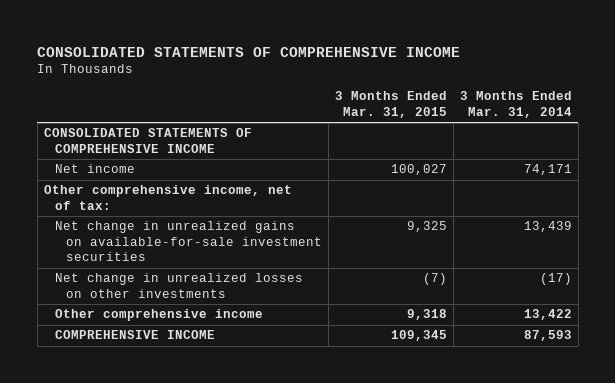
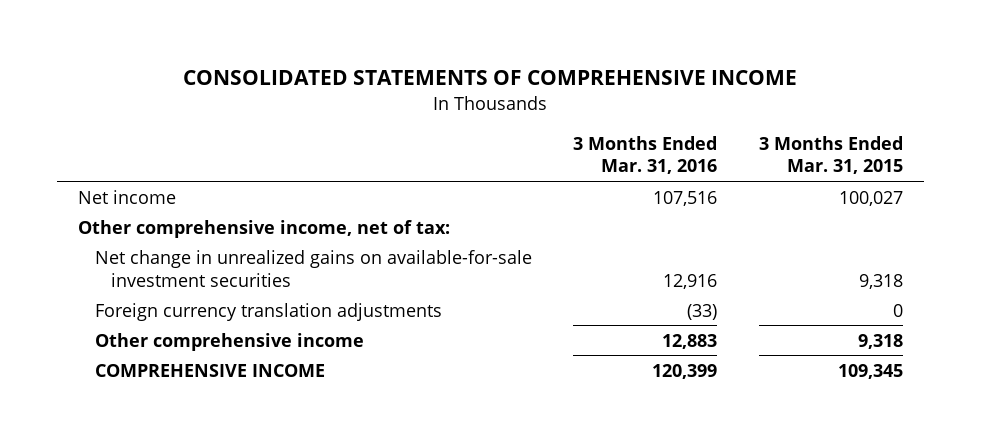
- | 3 Months Ended Mar. 31, 2015 | 3 Months Ended Mar. 31, 2014
+ | 3 Months Ended Mar. 31, 2016 | 3 Months Ended Mar. 31, 2015
- CONSOLIDATED STATEMENTS OF COMPREHENSIVE INCOME
- Net change in unrealized gains on available-for-sale investment securities | 9,325 | 13,439
- Net change in unrealized losses on other investments | (7) | (17)
+ Net change in unrealized gains on available-for-sale investment securities | 12,916 | 9,318
+ Foreign currency translation adjustments | (33) | 0

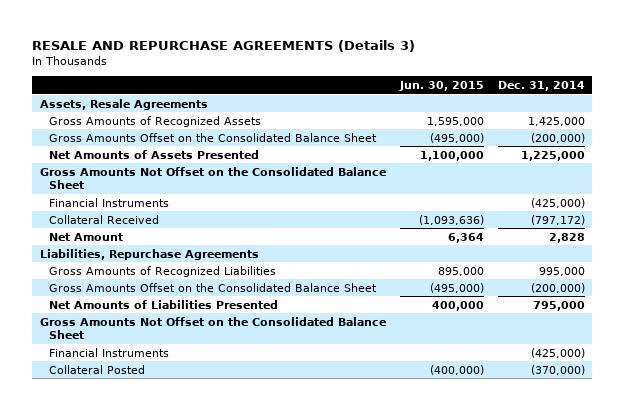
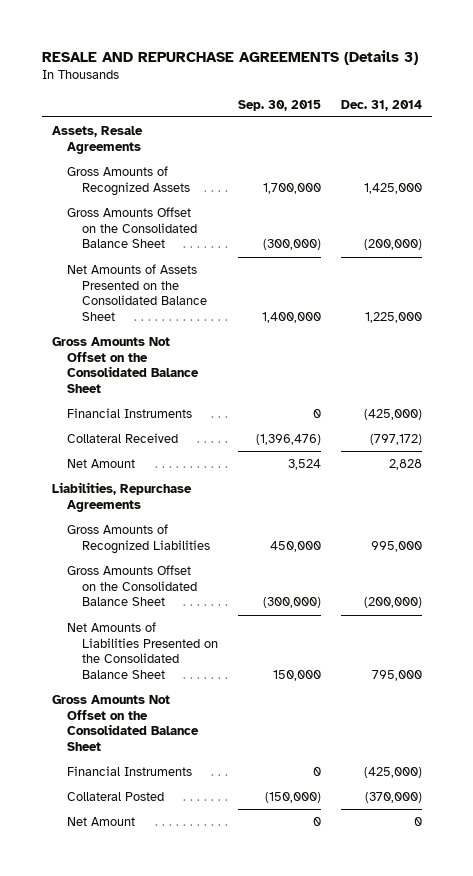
- | Jun. 30, 2015 | Dec. 31, 2014
+ | Sep. 30, 2015 | Dec. 31, 2014
- Net Amounts of Assets Presented | 1,100,000 | 1,225,000
+ Net Amounts of Assets Presented on the Consolidated Balance Sheet | 1,400,000 | 1,225,000
- Net Amounts of Liabilities Presented | 400,000 | 795,000
+ Net Amounts of Liabilities Presented on the Consolidated Balance Sheet | 150,000 | 795,000
+ Net Amount | 0 | 0

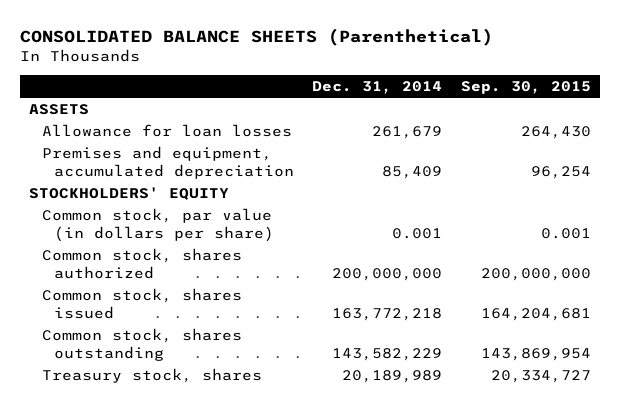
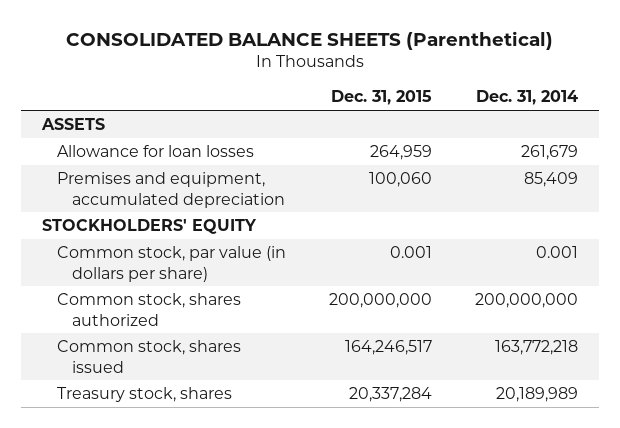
- | Dec. 31, 2014 | Sep. 30, 2015
+ | Dec. 31, 2015 | Dec. 31, 2014
- Common stock, shares outstanding | 143,582,229 | 143,869,954

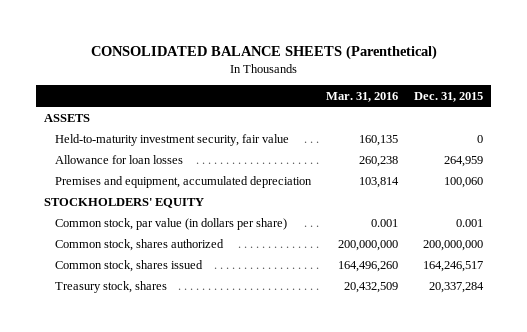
- | Dec. 31, 2015 | Dec. 31, 2014
+ | Mar. 31, 2016 | Dec. 31, 2015
+ Held-to-maturity investment security, fair value | 160,135 | 0

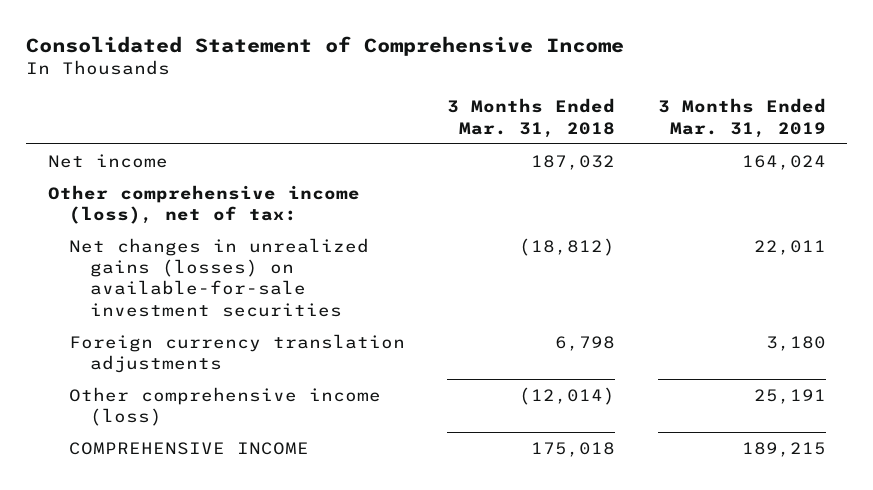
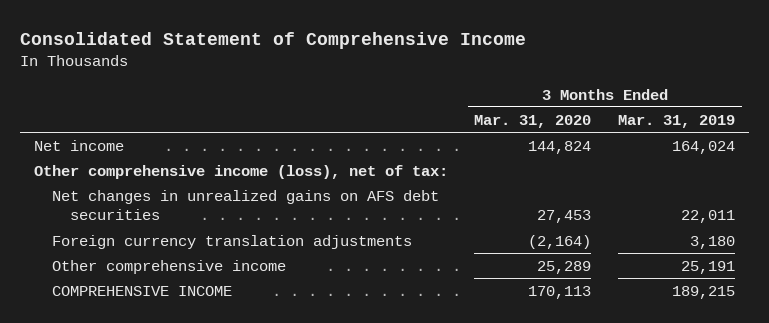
- | 3 Months Ended Mar. 31, 2018 | 3 Months Ended Mar. 31, 2019
+ | 3 Months Ended Mar. 31, 2020 | 3 Months Ended Mar. 31, 2019
- Net changes in unrealized gains (losses) on available-for-sale investment securities | (18,812) | 22,011
+ Net changes in unrealized gains on AFS debt securities | 27,453 | 22,011
- Other comprehensive income (loss) | (12,014) | 25,191
+ Other comprehensive income | 25,289 | 25,191

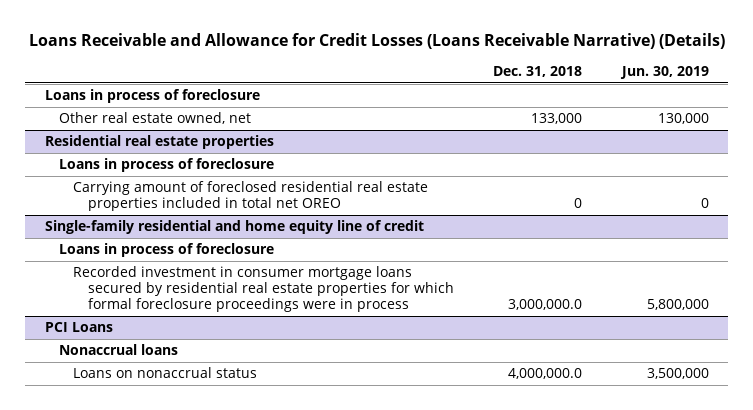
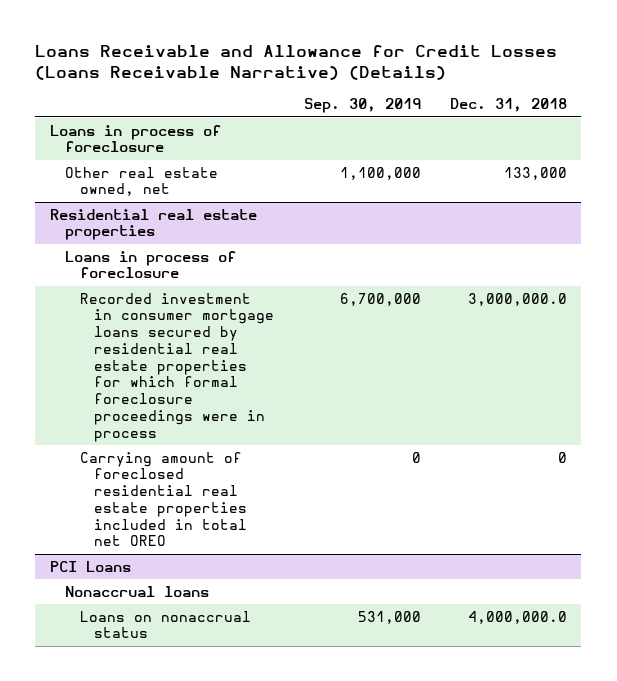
- | Dec. 31, 2018 | Jun. 30, 2019
+ | Sep. 30, 2019 | Dec. 31, 2018
- Single-family residential and home equity line of credit
- Loans in process of foreclosure
@ Residential real estate properties
moved down: Carrying amount of foreclosed residential real estate properties included in total net OREO | 0 | 0

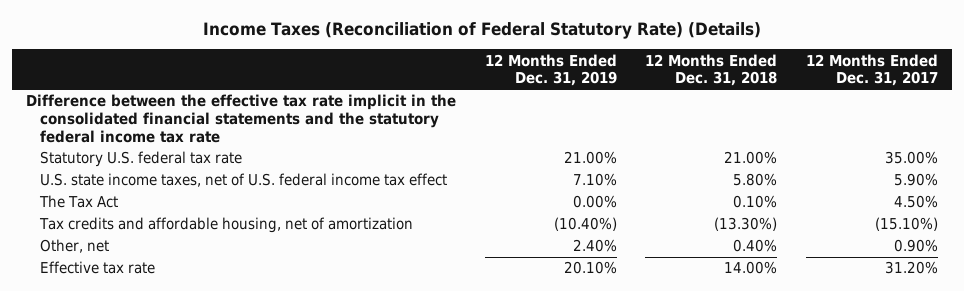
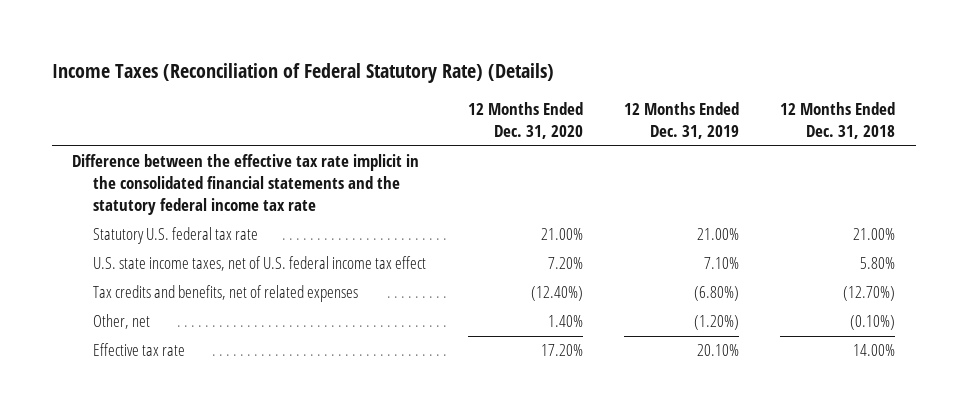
- | 12 Months Ended Dec. 31, 2019 | 12 Months Ended Dec. 31, 2018 | 12 Months Ended Dec. 31, 2017
+ | 12 Months Ended Dec. 31, 2020 | 12 Months Ended Dec. 31, 2019 | 12 Months Ended Dec. 31, 2018
- The Tax Act | 0.00% | 0.10% | 4.50%
- Tax credits and affordable housing, net of amortization | (10.40%) | (13.30%) | (15.10%)
- Other, net | 2.40% | 0.40% | 0.90%
+ Tax credits and benefits, net of related expenses | (12.40%) | (6.80%) | (12.70%)
+ Other, net | 1.40% | (1.20%) | (0.10%)

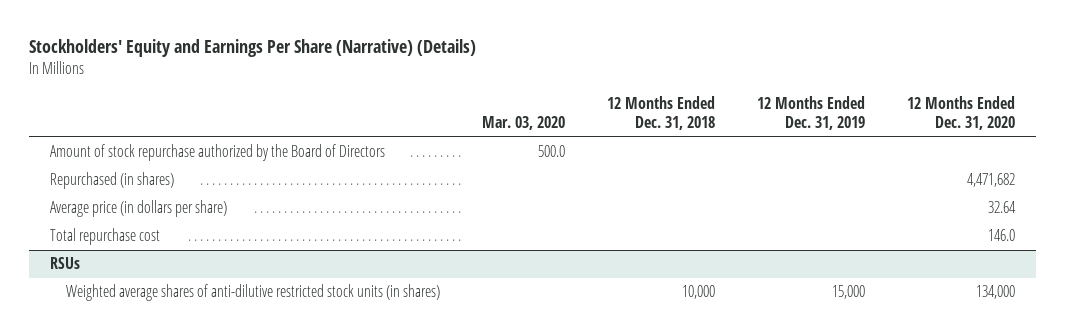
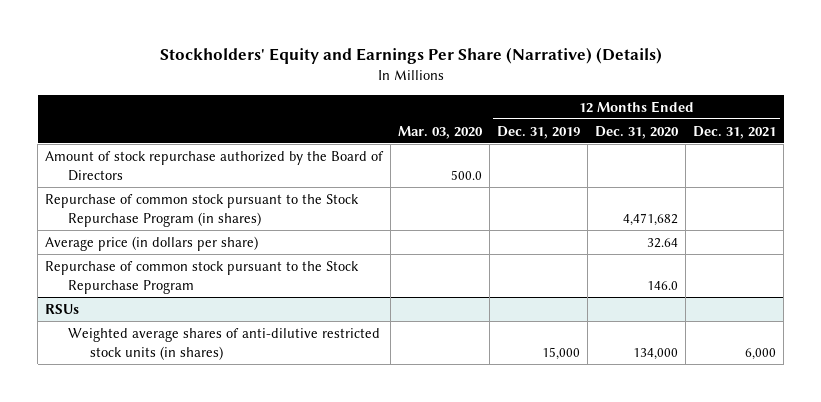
- | Mar. 03, 2020 | 12 Months Ended Dec. 31, 2018 | 12 Months Ended Dec. 31, 2019 | 12 Months Ended Dec. 31, 2020
+ | Mar. 03, 2020 | 12 Months Ended Dec. 31, 2019 | 12 Months Ended Dec. 31, 2020 | 12 Months Ended Dec. 31, 2021
- Repurchased (in shares) | | | | 4,471,682
+ Repurchase of common stock pursuant to the Stock Repurchase Program (in shares) | | | 4,471,682 |
- Total repurchase cost | | | | 146.0
+ Repurchase of common stock pursuant to the Stock Repurchase Program | | | 146.0 |

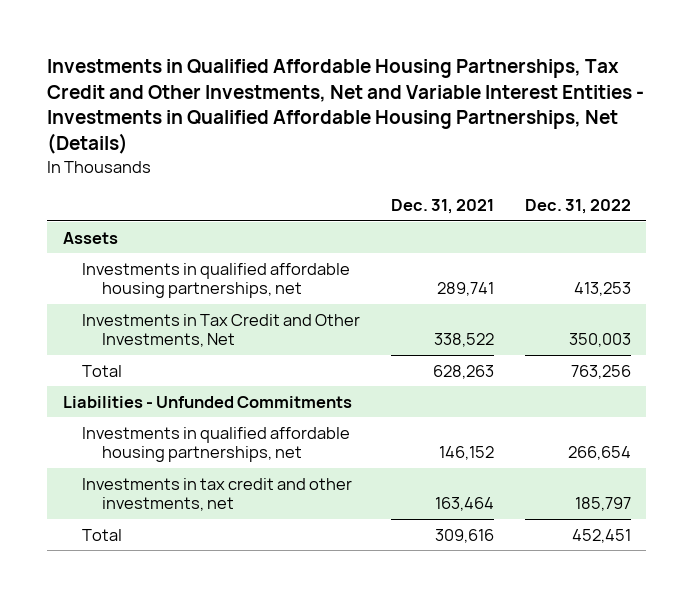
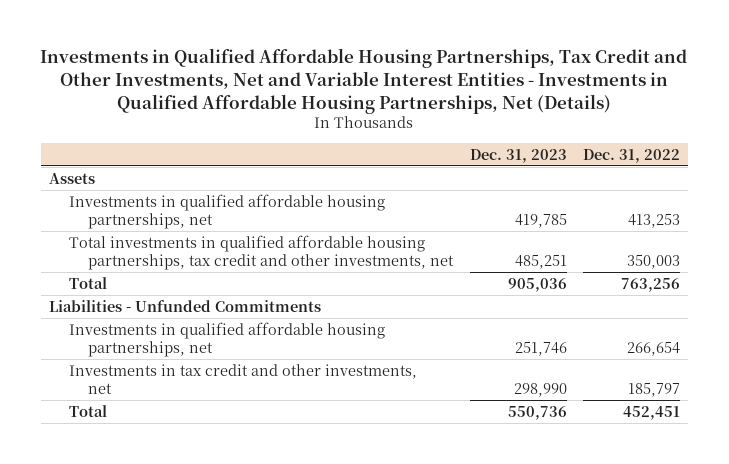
- | Dec. 31, 2021 | Dec. 31, 2022
+ | Dec. 31, 2023 | Dec. 31, 2022
- Investments in Tax Credit and Other Investments, Net | 338,522 | 350,003
+ Total investments in qualified affordable housing partnerships, tax credit and other investments, net | 485,251 | 350,003

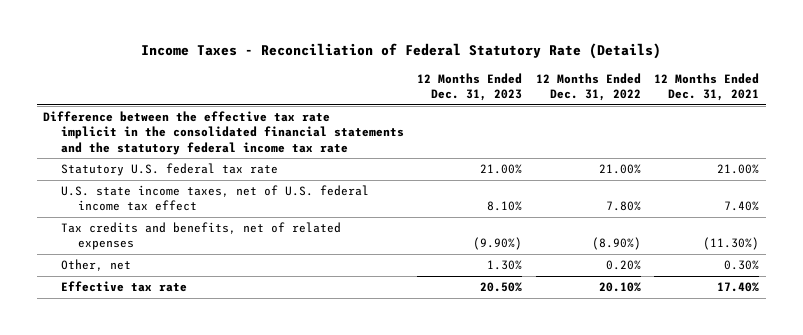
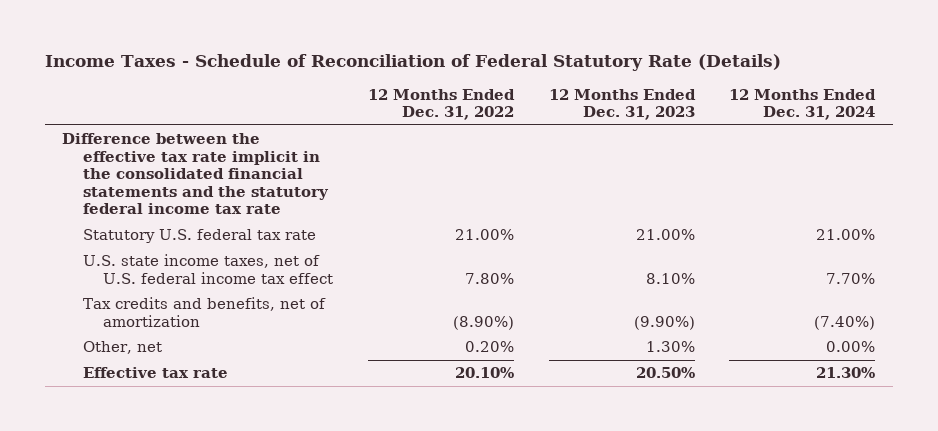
- Income Taxes - Reconciliation of Federal Statutory Rate (Details)
+ Income Taxes - Schedule of Reconciliation of Federal Statutory Rate (Details)
- | 12 Months Ended Dec. 31, 2023 | 12 Months Ended Dec. 31, 2022 | 12 Months Ended Dec. 31, 2021
+ | 12 Months Ended Dec. 31, 2022 | 12 Months Ended Dec. 31, 2023 | 12 Months Ended Dec. 31, 2024
- Tax credits and benefits, net of related expenses | (9.90%) | (8.90%) | (11.30%)
+ Tax credits and benefits, net of amortization | (8.90%) | (9.90%) | (7.40%)

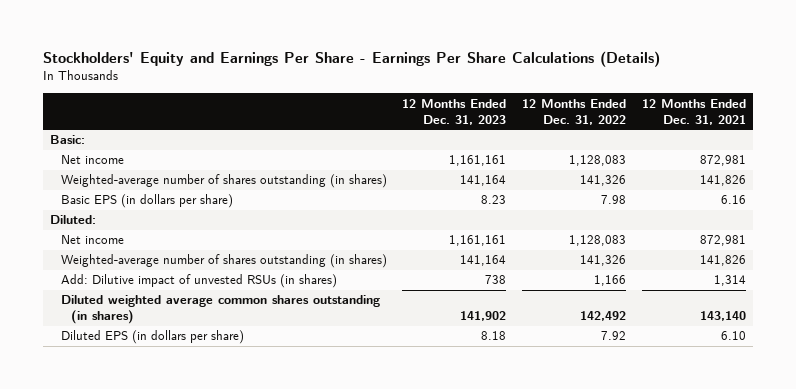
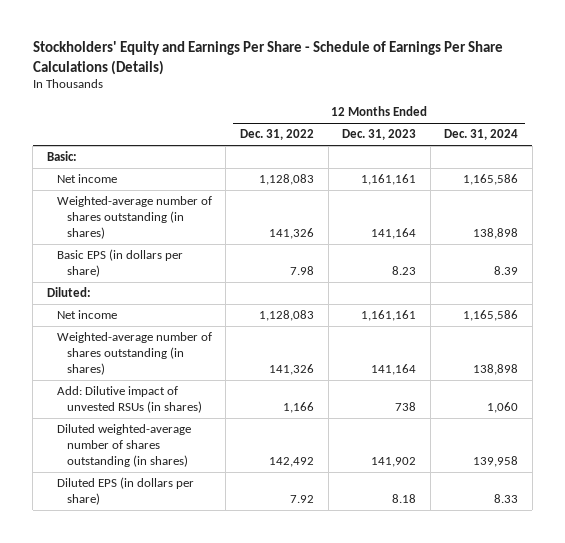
- Stockholders' Equity and Earnings Per Share - Earnings Per Share Calculations (Details)
+ Stockholders' Equity and Earnings Per Share - Schedule of Earnings Per Share Calculations (Details)
- | 12 Months Ended Dec. 31, 2023 | 12 Months Ended Dec. 31, 2022 | 12 Months Ended Dec. 31, 2021
+ | 12 Months Ended Dec. 31, 2022 | 12 Months Ended Dec. 31, 2023 | 12 Months Ended Dec. 31, 2024
- Diluted weighted average common shares outstanding (in shares) | 141,902 | 142,492 | 143,140
+ Diluted weighted-average number of shares outstanding (in shares) | 142,492 | 141,902 | 139,958

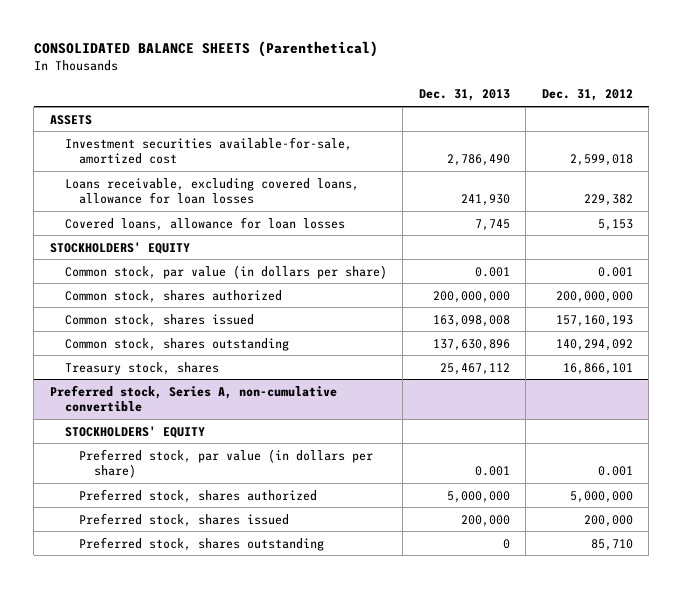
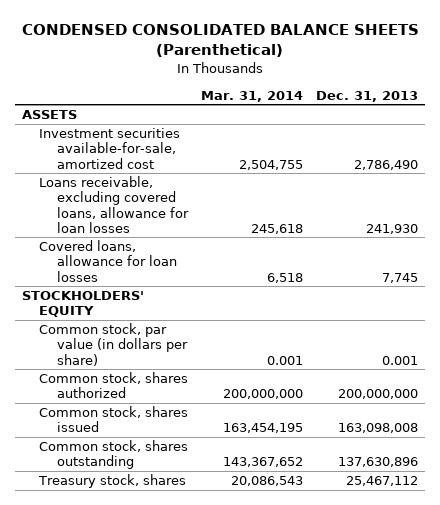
- CONSOLIDATED BALANCE SHEETS (Parenthetical)
+ CONDENSED CONSOLIDATED BALANCE SHEETS (Parenthetical)
- | Dec. 31, 2013 | Dec. 31, 2012
+ | Mar. 31, 2014 | Dec. 31, 2013
- Preferred stock, Series A, non-cumulative convertible
- STOCKHOLDERS' EQUITY
- Preferred stock, par value (in dollars per share) | 0.001 | 0.001
- Preferred stock, shares authorized | 5,000,000 | 5,000,000
- Preferred stock, shares issued | 200,000 | 200,000
- Preferred stock, shares outstanding | 0 | 85,710

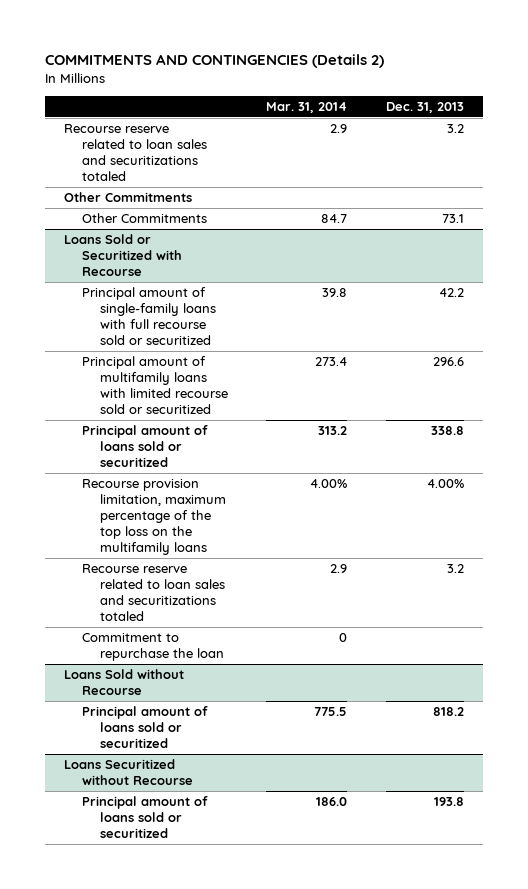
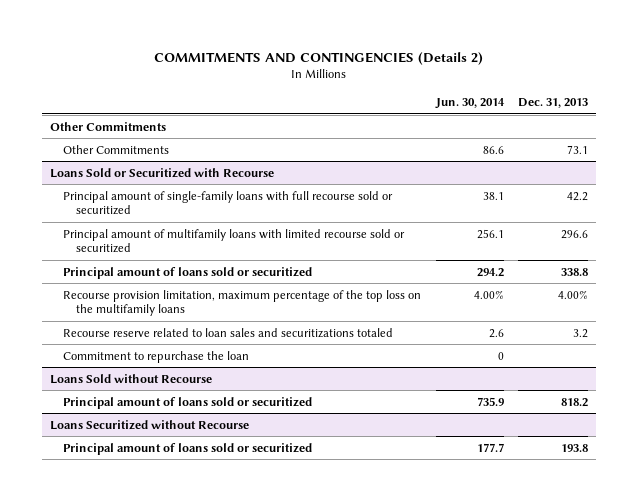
- | Mar. 31, 2014 | Dec. 31, 2013
+ | Jun. 30, 2014 | Dec. 31, 2013
- Recourse reserve related to loan sales and securitizations totaled | 2.9 | 3.2

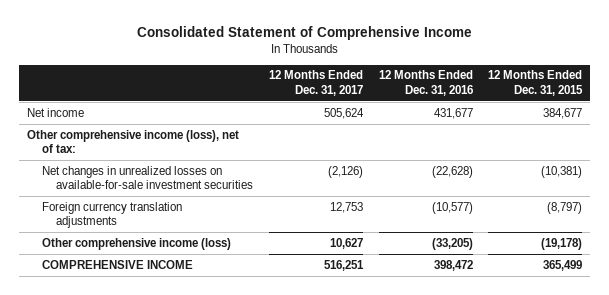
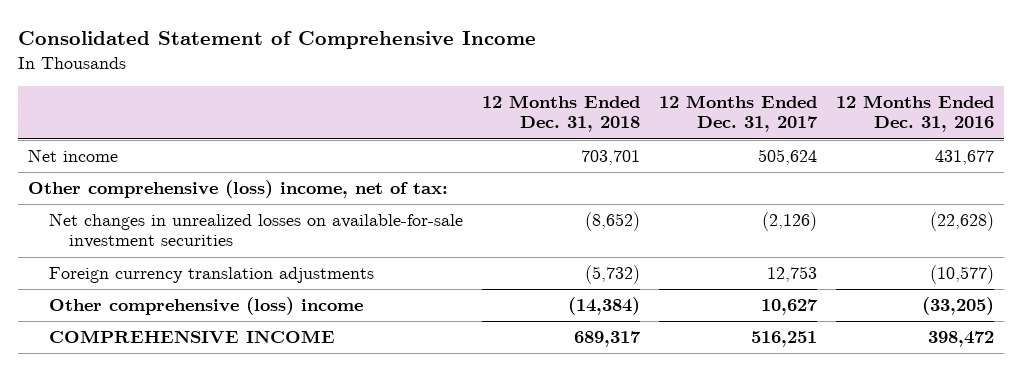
- | 12 Months Ended Dec. 31, 2017 | 12 Months Ended Dec. 31, 2016 | 12 Months Ended Dec. 31, 2015
+ | 12 Months Ended Dec. 31, 2018 | 12 Months Ended Dec. 31, 2017 | 12 Months Ended Dec. 31, 2016
- Other comprehensive income (loss), net of tax:
+ Other comprehensive (loss) income, net of tax:
- Other comprehensive income (loss) | 10,627 | (33,205) | (19,178)
+ Other comprehensive (loss) income | (14,384) | 10,627 | (33,205)

